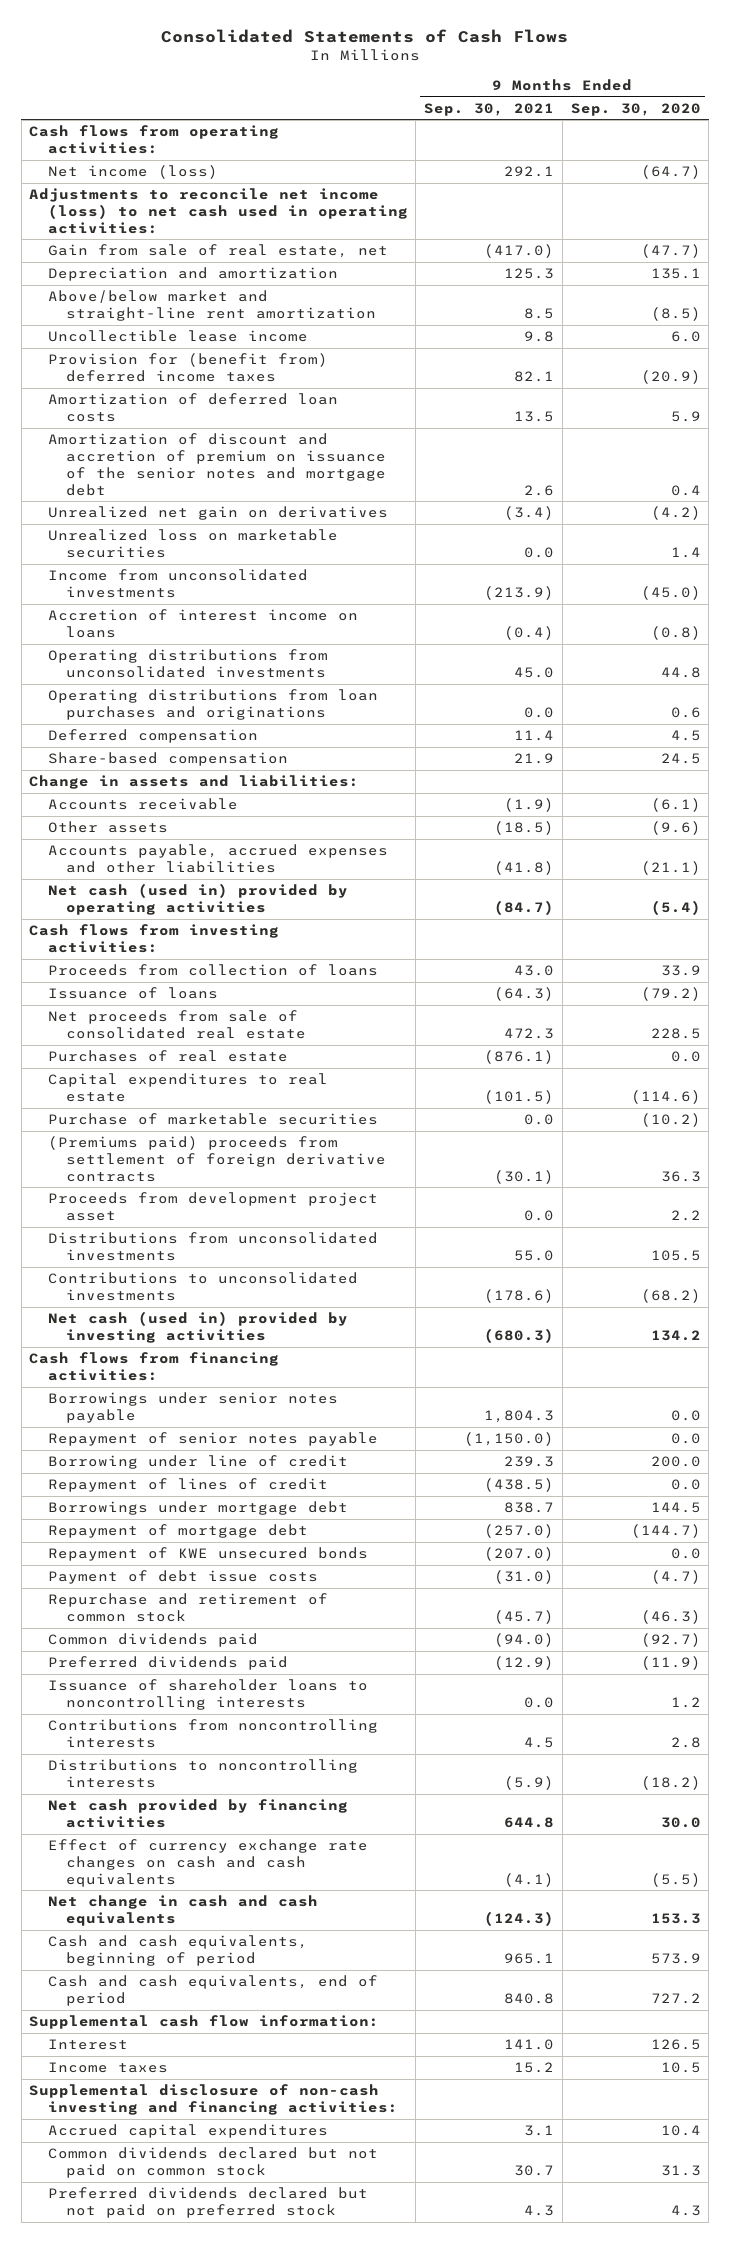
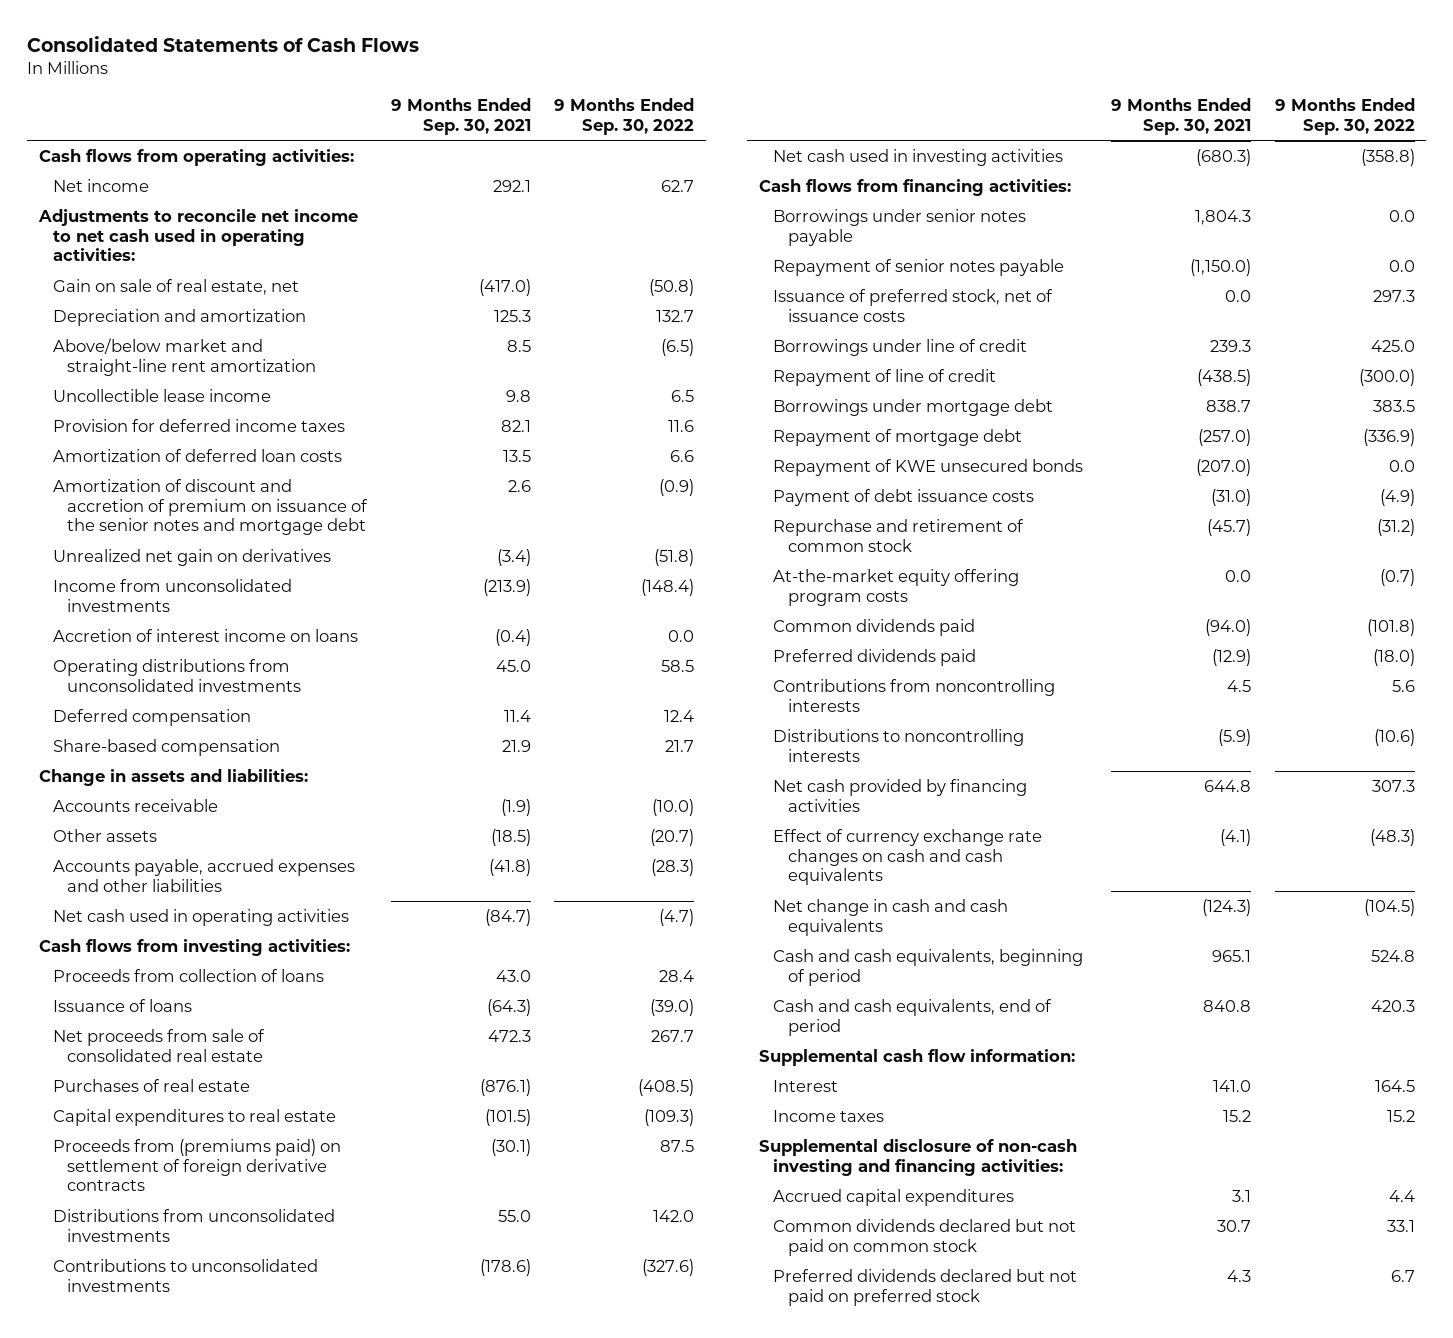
- | 9 Months Ended Sep. 30, 2021 | 9 Months Ended Sep. 30, 2020
+ | 9 Months Ended Sep. 30, 2021 | 9 Months Ended Sep. 30, 2022
- Net income (loss) | 292.1 | (64.7)
- Adjustments to reconcile net income (loss) to net cash used in operating activities:
- Gain from sale of real estate, net | (417.0) | (47.7)
+ Net income | 292.1 | 62.7
+ Adjustments to reconcile net income to net cash used in operating activities:
+ Gain on sale of real estate, net | (417.0) | (50.8)
- Provision for (benefit from) deferred income taxes | 82.1 | (20.9)
+ Provision for deferred income taxes | 82.1 | 11.6
- Unrealized loss on marketable securities | 0.0 | 1.4
- Operating distributions from loan purchases and originations | 0.0 | 0.6
- Net cash (used in) provided by operating activities | (84.7) | (5.4)
+ Net cash used in operating activities | (84.7) | (4.7)
- Purchase of marketable securities | 0.0 | (10.2)
- (Premiums paid) proceeds from settlement of foreign derivative contracts | (30.1) | 36.3
- Proceeds from development project asset | 0.0 | 2.2
+ Proceeds from (premiums paid) on settlement of foreign derivative contracts | (30.1) | 87.5
- Net cash (used in) provided by investing activities | (680.3) | 134.2
+ Net cash used in investing activities | (680.3) | (358.8)
- Borrowing under line of credit | 239.3 | 200.0
- Repayment of lines of credit | (438.5) | 0.0
+ Issuance of preferred stock, net of issuance costs | 0.0 | 297.3
+ Borrowings under line of credit | 239.3 | 425.0
+ Repayment of line of credit | (438.5) | (300.0)
- Payment of debt issue costs | (31.0) | (4.7)
+ Payment of debt issuance costs | (31.0) | (4.9)
+ At-the-market equity offering program costs | 0.0 | (0.7)
- Issuance of shareholder loans to noncontrolling interests | 0.0 | 1.2

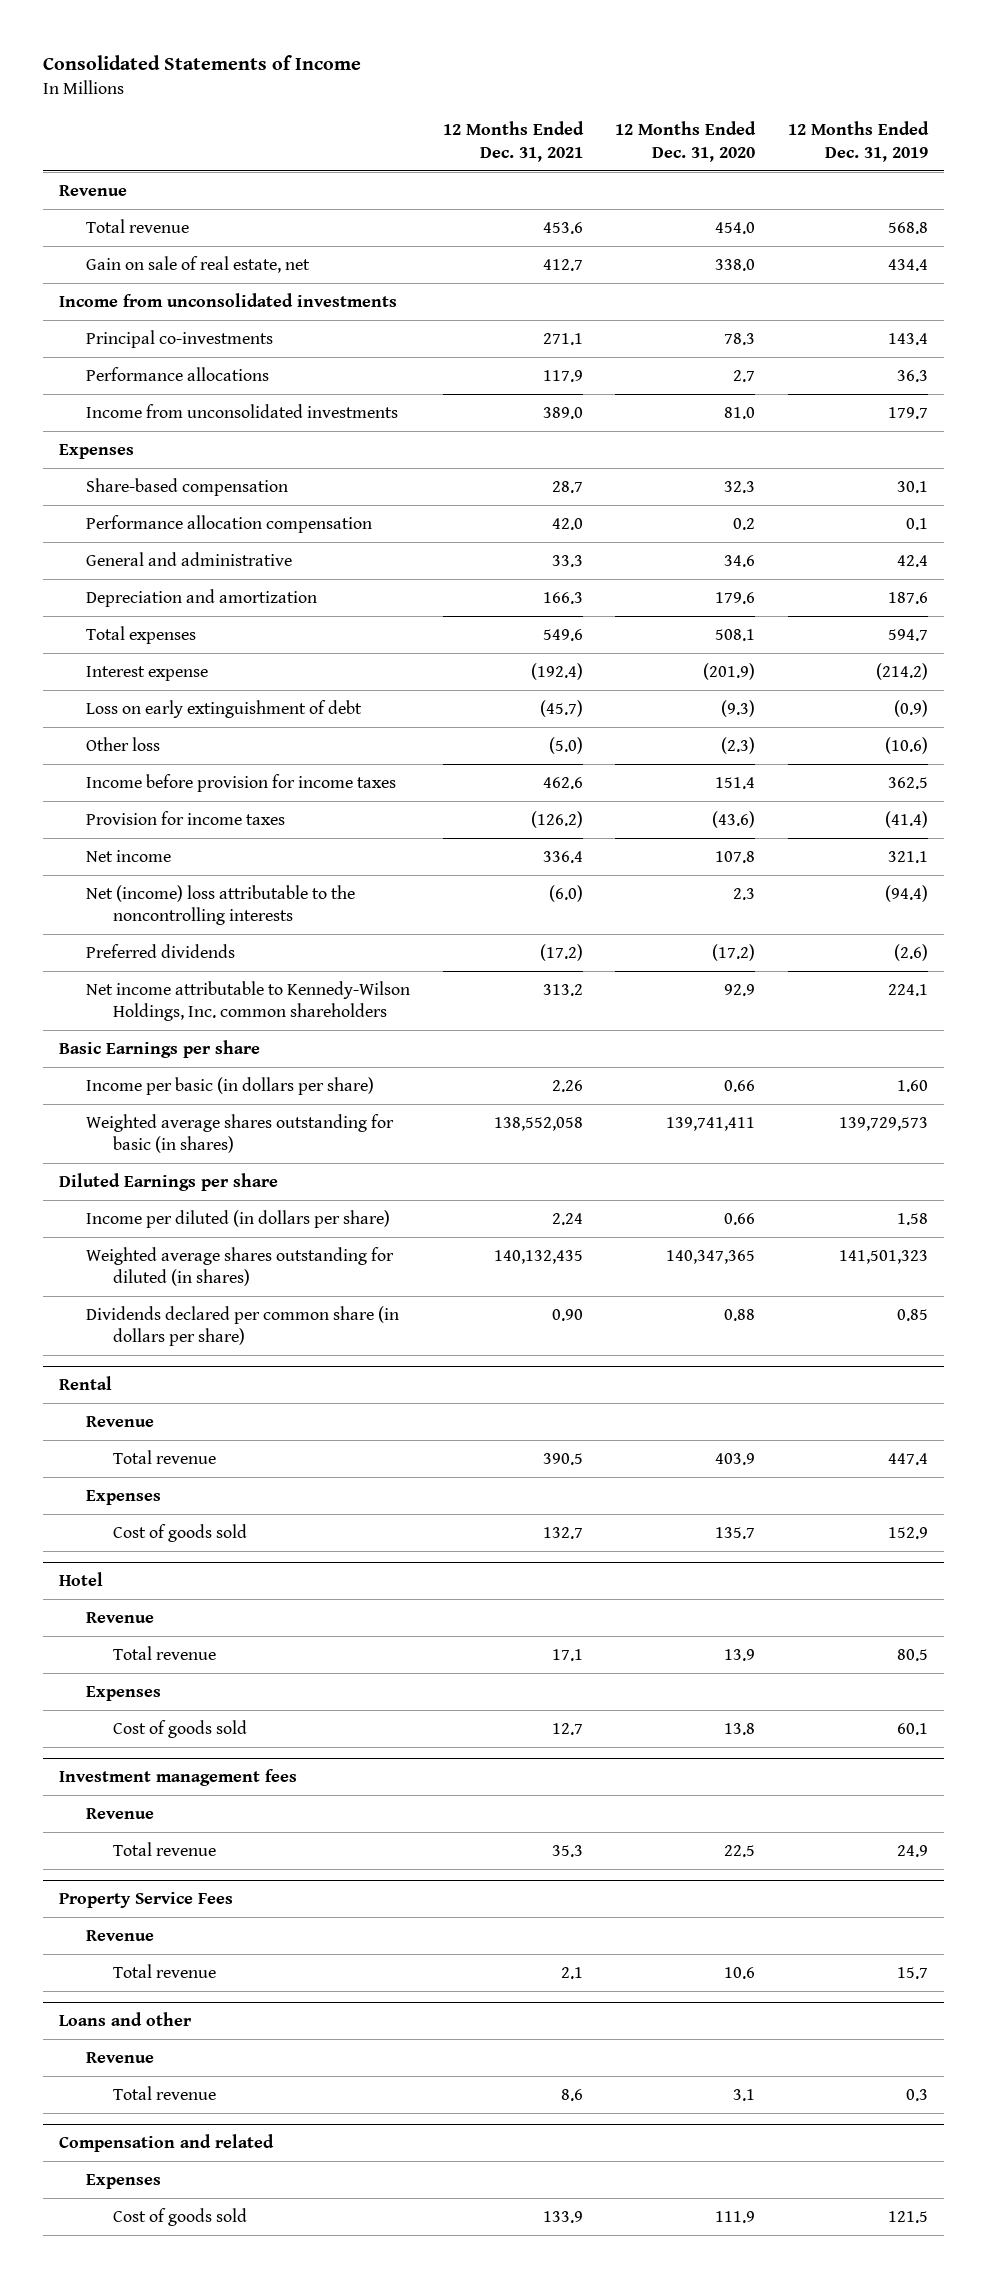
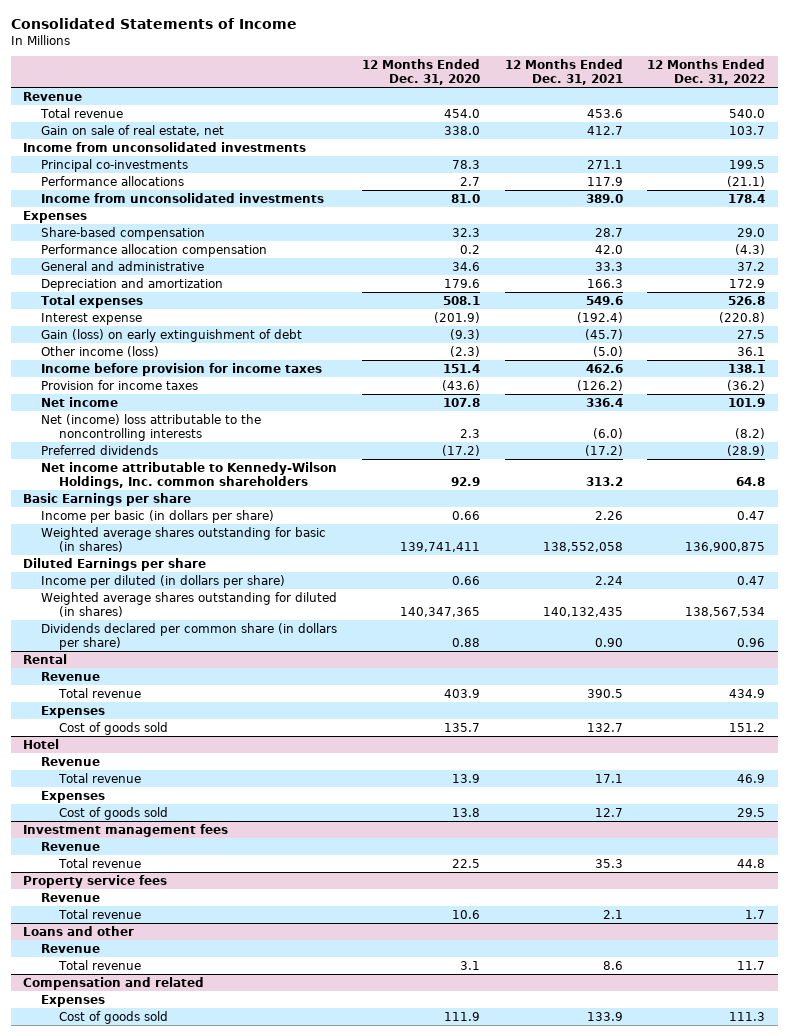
- | 12 Months Ended Dec. 31, 2021 | 12 Months Ended Dec. 31, 2020 | 12 Months Ended Dec. 31, 2019
+ | 12 Months Ended Dec. 31, 2020 | 12 Months Ended Dec. 31, 2021 | 12 Months Ended Dec. 31, 2022
- Loss on early extinguishment of debt | (45.7) | (9.3) | (0.9)
- Other loss | (5.0) | (2.3) | (10.6)
+ Gain (loss) on early extinguishment of debt | (9.3) | (45.7) | 27.5
+ Other income (loss) | (2.3) | (5.0) | 36.1
- Property Service Fees
+ Property service fees

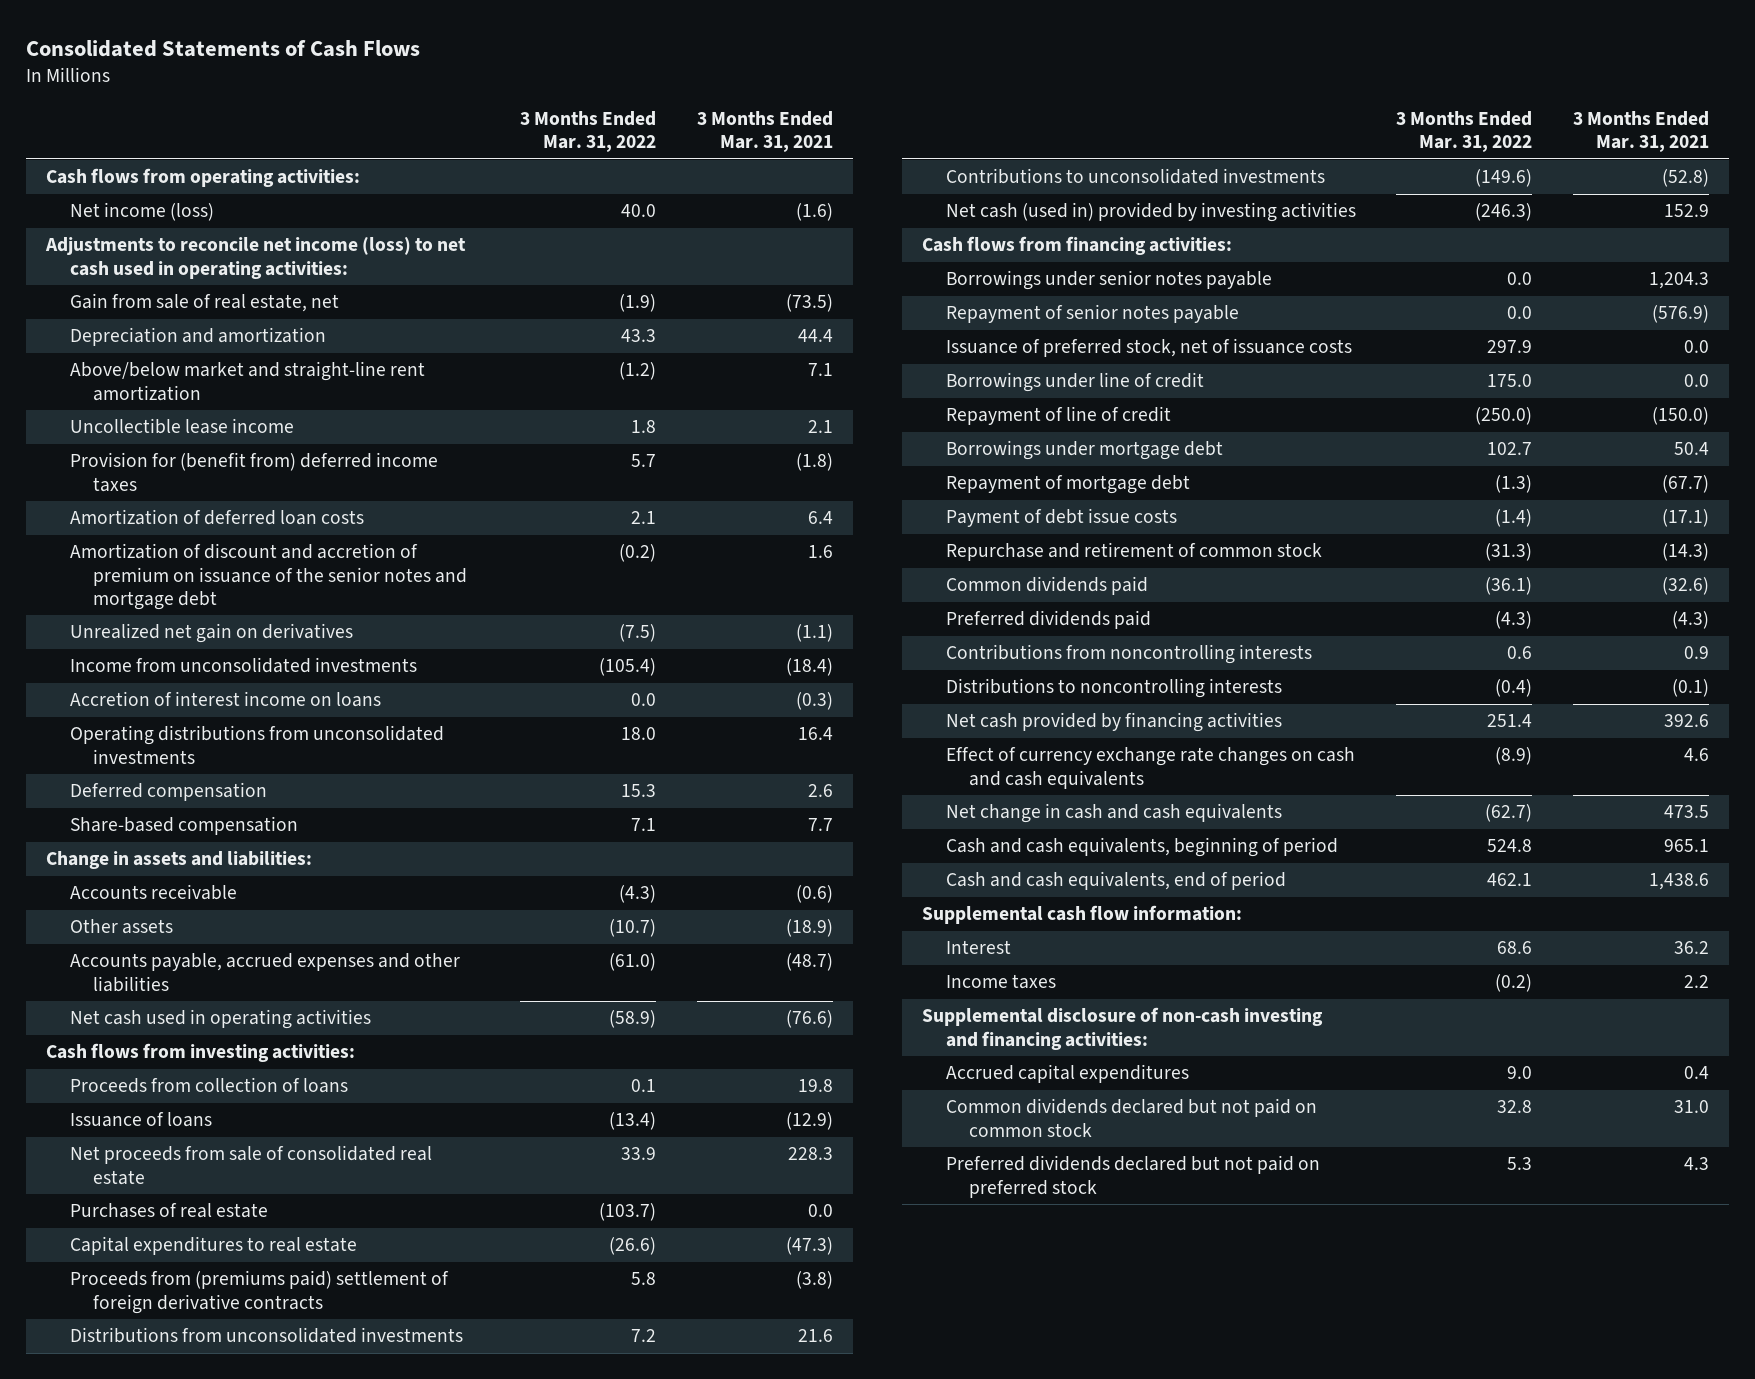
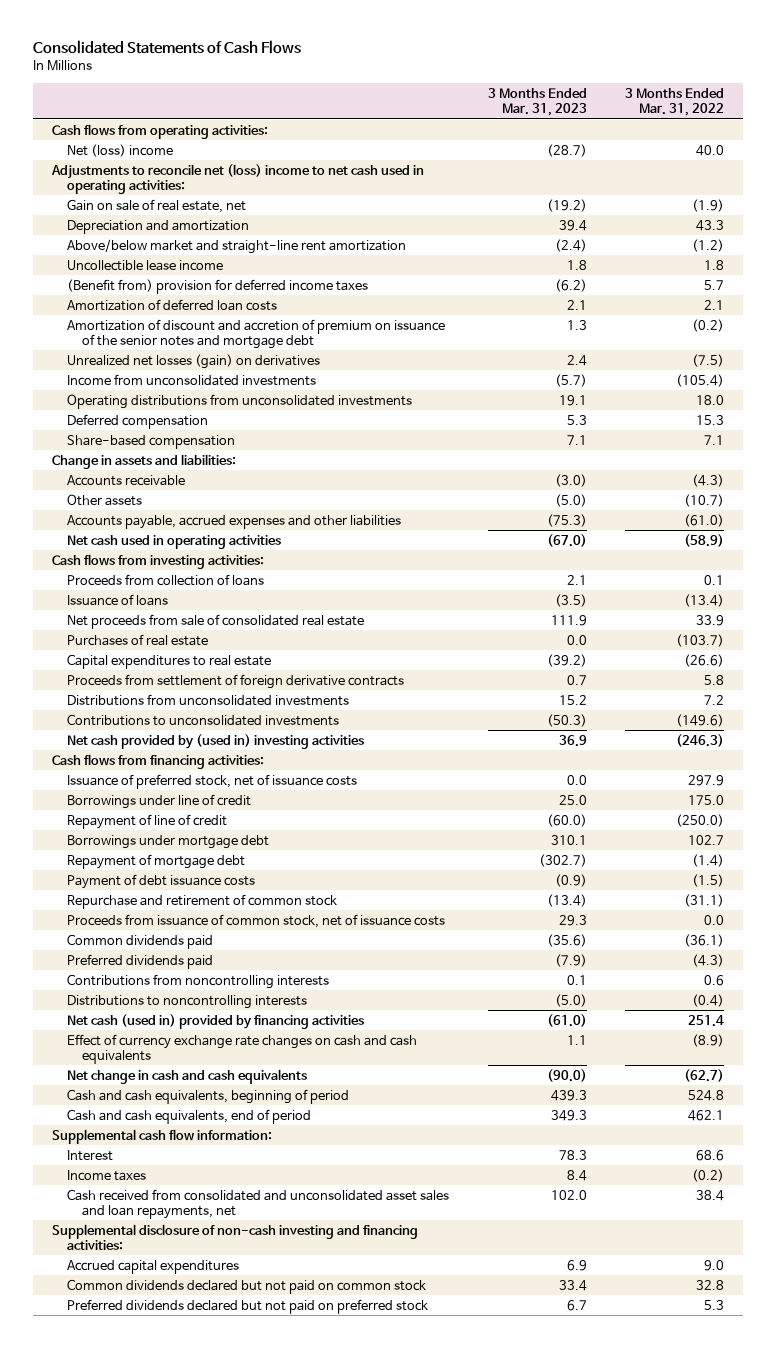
- | 3 Months Ended Mar. 31, 2022 | 3 Months Ended Mar. 31, 2021
+ | 3 Months Ended Mar. 31, 2023 | 3 Months Ended Mar. 31, 2022
- Net income (loss) | 40.0 | (1.6)
- Adjustments to reconcile net income (loss) to net cash used in operating activities:
- Gain from sale of real estate, net | (1.9) | (73.5)
+ Net (loss) income | (28.7) | 40.0
+ Adjustments to reconcile net (loss) income to net cash used in operating activities:
+ Gain on sale of real estate, net | (19.2) | (1.9)
- Provision for (benefit from) deferred income taxes | 5.7 | (1.8)
+ (Benefit from) provision for deferred income taxes | (6.2) | 5.7
- Unrealized net gain on derivatives | (7.5) | (1.1)
+ Unrealized net losses (gain) on derivatives | 2.4 | (7.5)
- Accretion of interest income on loans | 0.0 | (0.3)
- Proceeds from (premiums paid) settlement of foreign derivative contracts | 5.8 | (3.8)
+ Proceeds from settlement of foreign derivative contracts | 0.7 | 5.8
- Net cash (used in) provided by investing activities | (246.3) | 152.9
+ Net cash provided by (used in) investing activities | 36.9 | (246.3)
- Borrowings under senior notes payable | 0.0 | 1,204.3
- Repayment of senior notes payable | 0.0 | (576.9)
- Repayment of mortgage debt | (1.3) | (67.7)
- Payment of debt issue costs | (1.4) | (17.1)
- Repurchase and retirement of common stock | (31.3) | (14.3)
+ Repayment of mortgage debt | (302.7) | (1.4)
+ Payment of debt issuance costs | (0.9) | (1.5)
+ Repurchase and retirement of common stock | (13.4) | (31.1)
+ Proceeds from issuance of common stock, net of issuance costs | 29.3 | 0.0
- Net cash provided by financing activities | 251.4 | 392.6
+ Net cash (used in) provided by financing activities | (61.0) | 251.4
+ Cash received from consolidated and unconsolidated asset sales and loan repayments, net | 102.0 | 38.4

